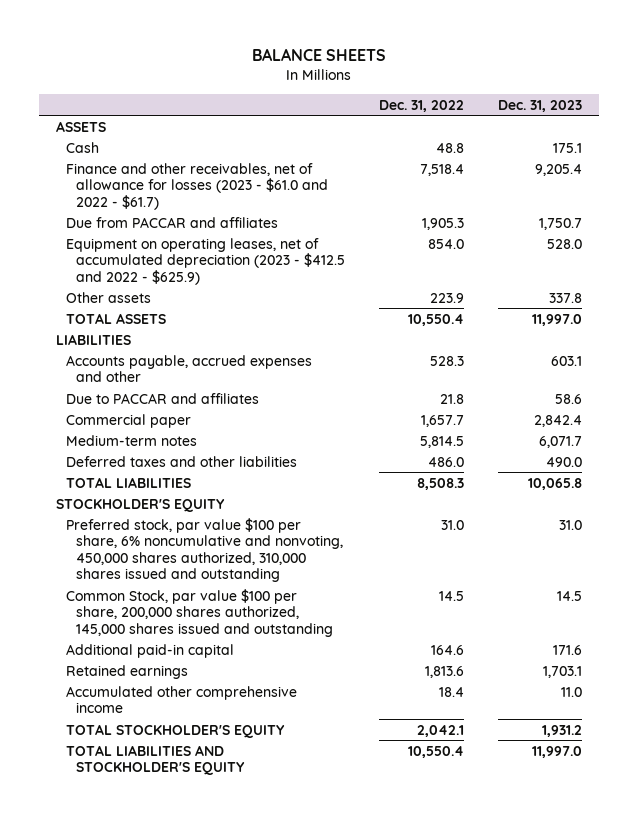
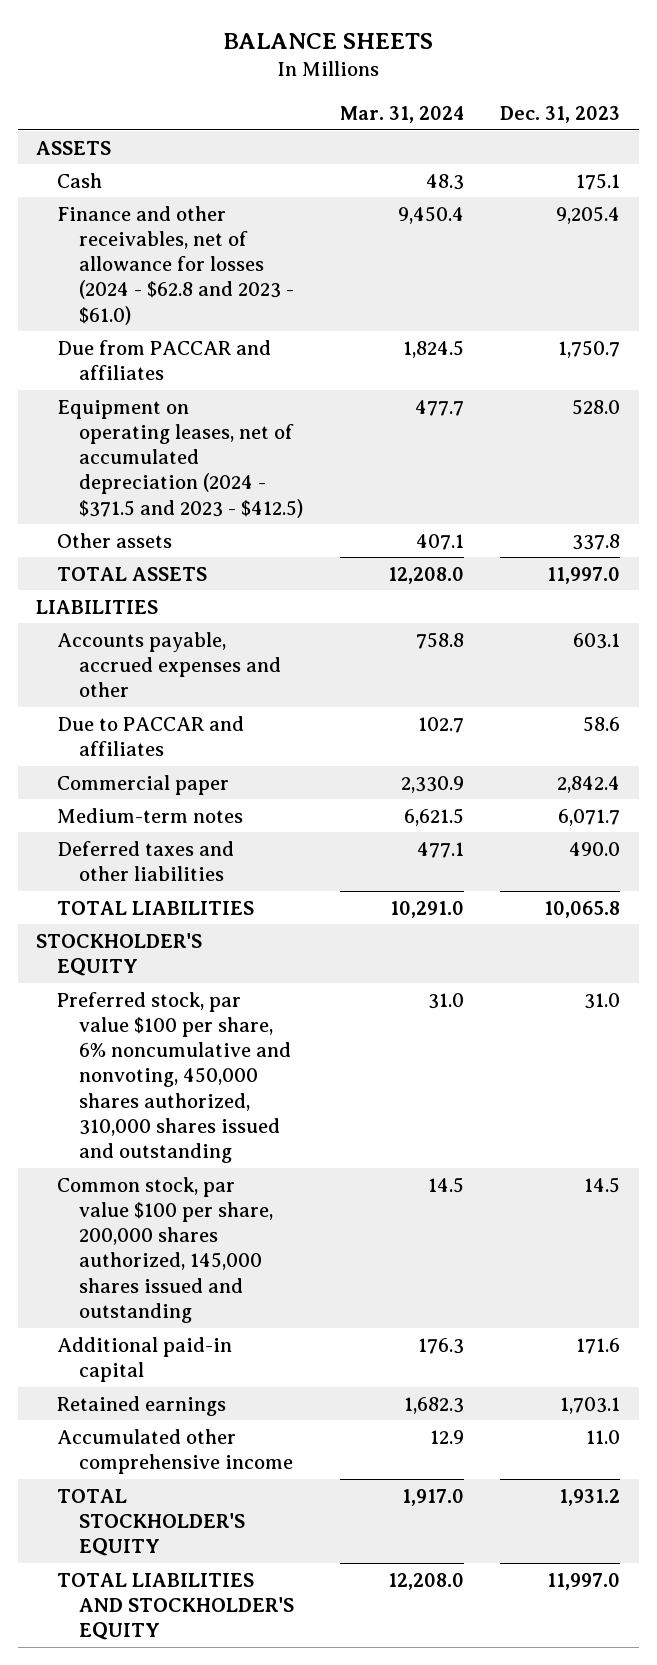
- | Dec. 31, 2022 | Dec. 31, 2023
+ | Mar. 31, 2024 | Dec. 31, 2023
- Finance and other receivables, net of allowance for losses (2023 - $61.0 and 2022 - $61.7) | 7,518.4 | 9,205.4
+ Finance and other receivables, net of allowance for losses (2024 - $62.8 and 2023 - $61.0) | 9,450.4 | 9,205.4
- Equipment on operating leases, net of accumulated depreciation (2023 - $412.5 and 2022 - $625.9) | 854.0 | 528.0
+ Equipment on operating leases, net of accumulated depreciation (2024 - $371.5 and 2023 - $412.5) | 477.7 | 528.0
- Common Stock, par value $100 per share, 200,000 shares authorized, 145,000 shares issued and outstanding | 14.5 | 14.5
+ Common stock, par value $100 per share, 200,000 shares authorized, 145,000 shares issued and outstanding | 14.5 | 14.5

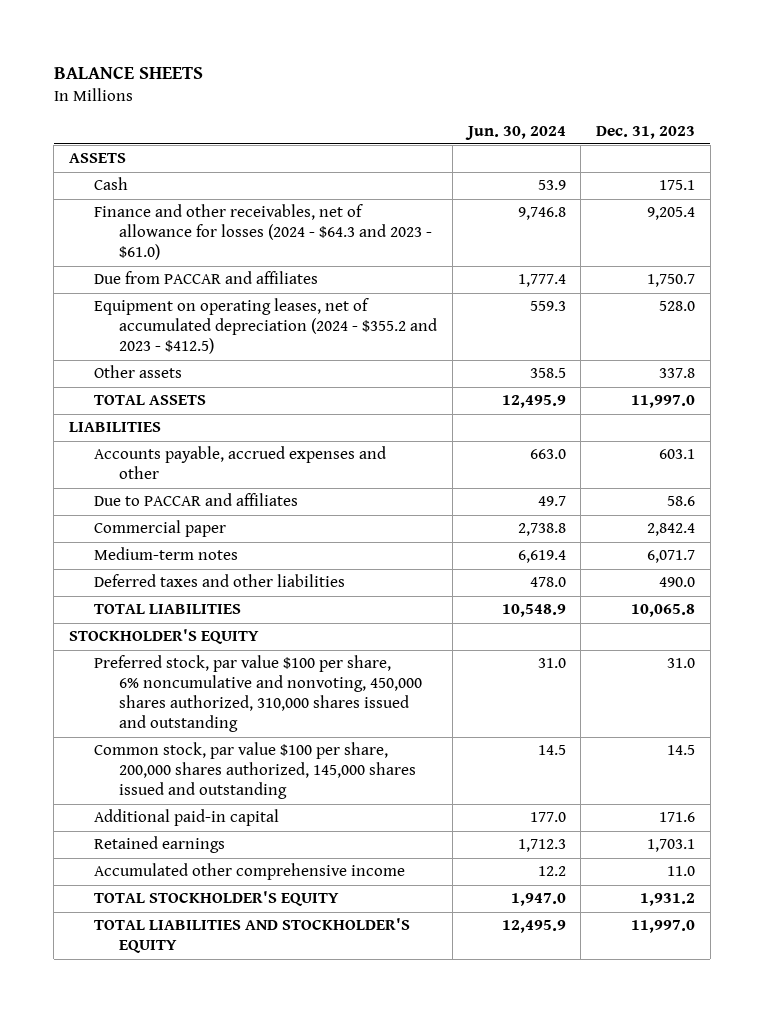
- | Mar. 31, 2024 | Dec. 31, 2023
+ | Jun. 30, 2024 | Dec. 31, 2023
- Finance and other receivables, net of allowance for losses (2024 - $62.8 and 2023 - $61.0) | 9,450.4 | 9,205.4
+ Finance and other receivables, net of allowance for losses (2024 - $64.3 and 2023 - $61.0) | 9,746.8 | 9,205.4
- Equipment on operating leases, net of accumulated depreciation (2024 - $371.5 and 2023 - $412.5) | 477.7 | 528.0
+ Equipment on operating leases, net of accumulated depreciation (2024 - $355.2 and 2023 - $412.5) | 559.3 | 528.0

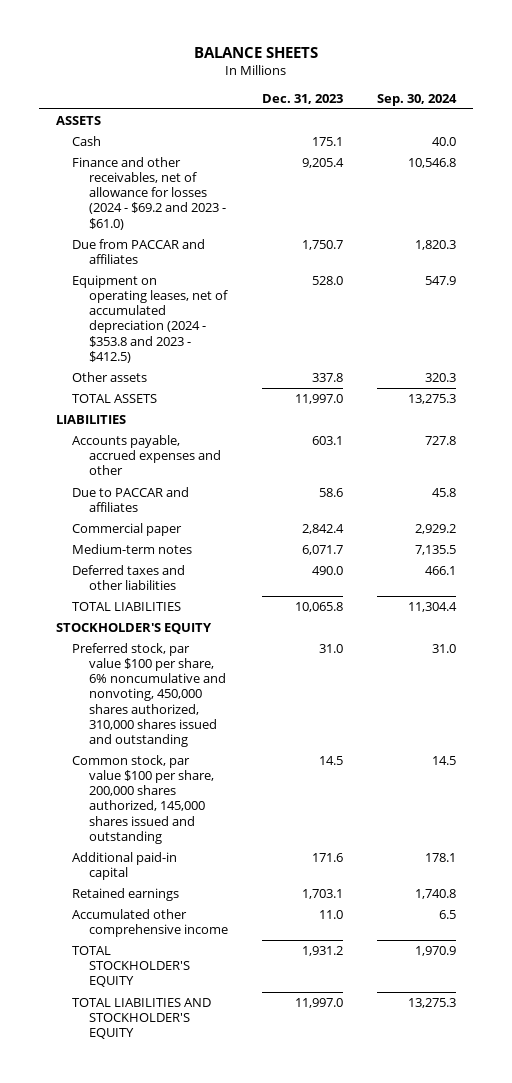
- | Jun. 30, 2024 | Dec. 31, 2023
+ | Dec. 31, 2023 | Sep. 30, 2024
- Finance and other receivables, net of allowance for losses (2024 - $64.3 and 2023 - $61.0) | 9,746.8 | 9,205.4
+ Finance and other receivables, net of allowance for losses (2024 - $69.2 and 2023 - $61.0) | 9,205.4 | 10,546.8
- Equipment on operating leases, net of accumulated depreciation (2024 - $355.2 and 2023 - $412.5) | 559.3 | 528.0
+ Equipment on operating leases, net of accumulated depreciation (2024 - $353.8 and 2023 - $412.5) | 528.0 | 547.9

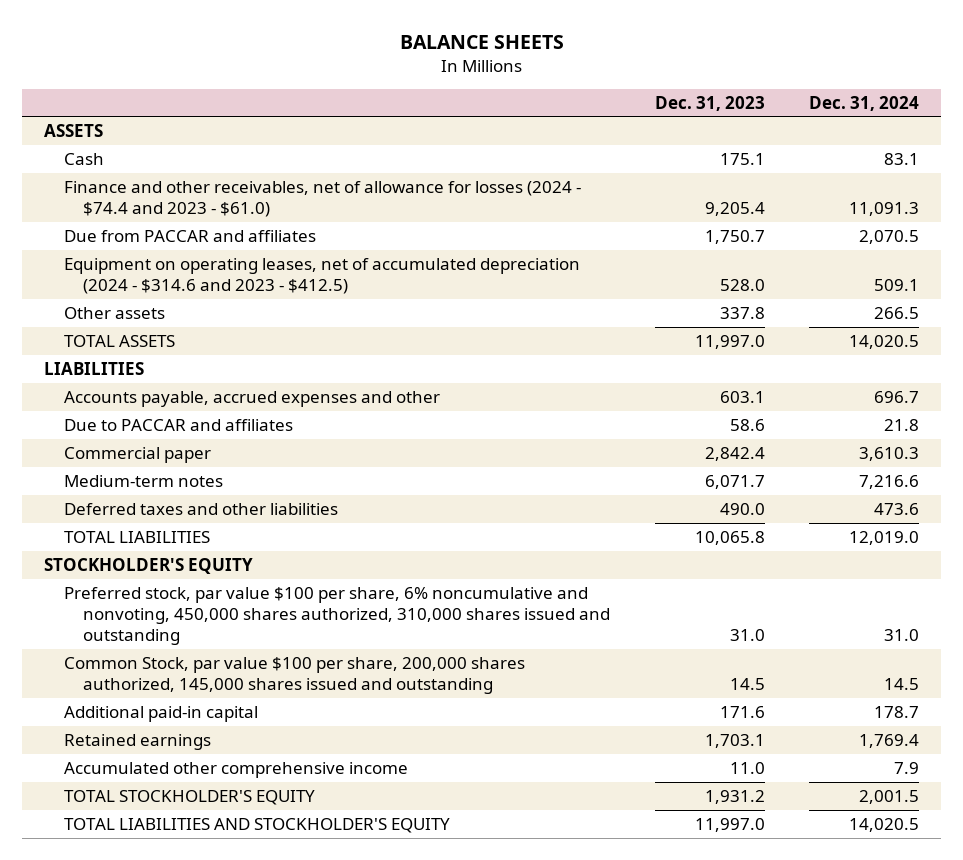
- | Dec. 31, 2023 | Sep. 30, 2024
+ | Dec. 31, 2023 | Dec. 31, 2024
- Finance and other receivables, net of allowance for losses (2024 - $69.2 and 2023 - $61.0) | 9,205.4 | 10,546.8
+ Finance and other receivables, net of allowance for losses (2024 - $74.4 and 2023 - $61.0) | 9,205.4 | 11,091.3
- Equipment on operating leases, net of accumulated depreciation (2024 - $353.8 and 2023 - $412.5) | 528.0 | 547.9
+ Equipment on operating leases, net of accumulated depreciation (2024 - $314.6 and 2023 - $412.5) | 528.0 | 509.1
- Common stock, par value $100 per share, 200,000 shares authorized, 145,000 shares issued and outstanding | 14.5 | 14.5
+ Common Stock, par value $100 per share, 200,000 shares authorized, 145,000 shares issued and outstanding | 14.5 | 14.5

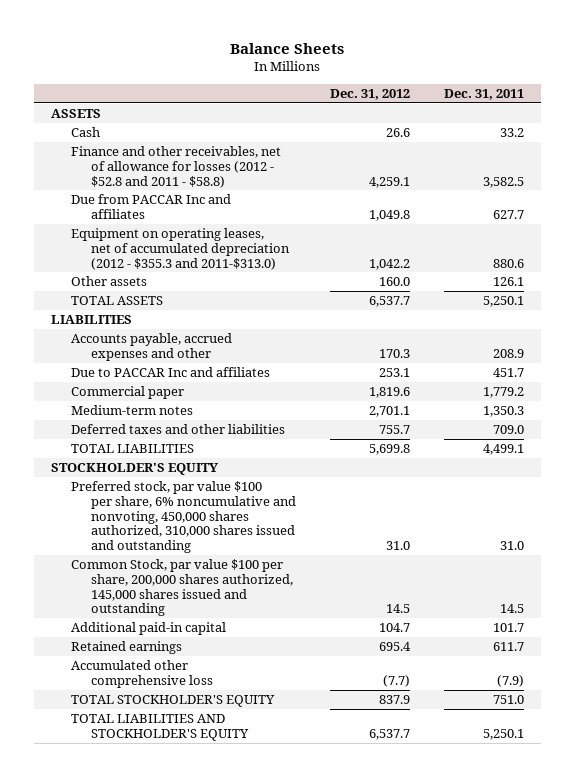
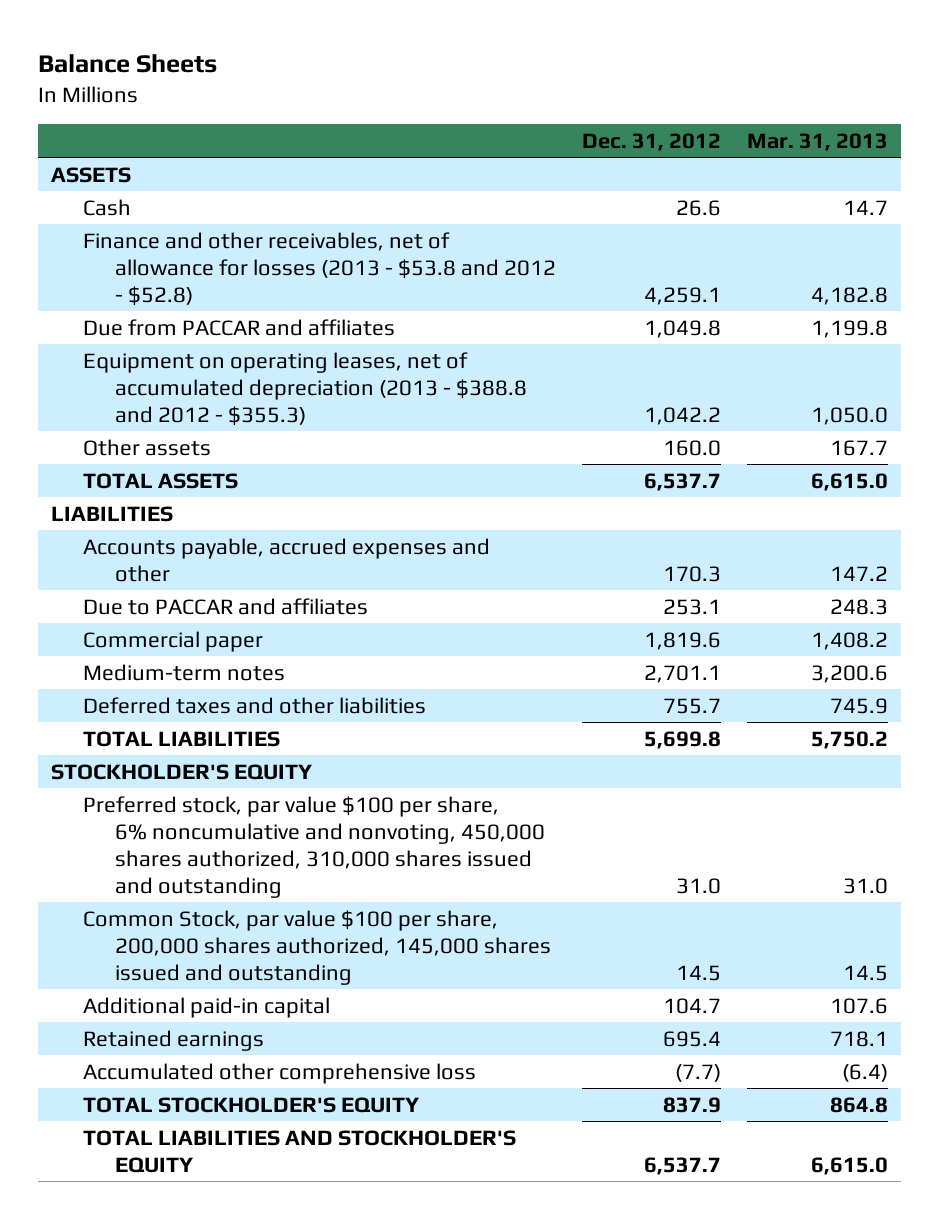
- | Dec. 31, 2012 | Dec. 31, 2011
+ | Dec. 31, 2012 | Mar. 31, 2013
- Finance and other receivables, net of allowance for losses (2012 - $52.8 and 2011 - $58.8) | 4,259.1 | 3,582.5
- Due from PACCAR Inc and affiliates | 1,049.8 | 627.7
- Equipment on operating leases, net of accumulated depreciation (2012 - $355.3 and 2011-$313.0) | 1,042.2 | 880.6
+ Finance and other receivables, net of allowance for losses (2013 - $53.8 and 2012 - $52.8) | 4,259.1 | 4,182.8
+ Due from PACCAR and affiliates | 1,049.8 | 1,199.8
+ Equipment on operating leases, net of accumulated depreciation (2013 - $388.8 and 2012 - $355.3) | 1,042.2 | 1,050.0
- Due to PACCAR Inc and affiliates | 253.1 | 451.7
+ Due to PACCAR and affiliates | 253.1 | 248.3

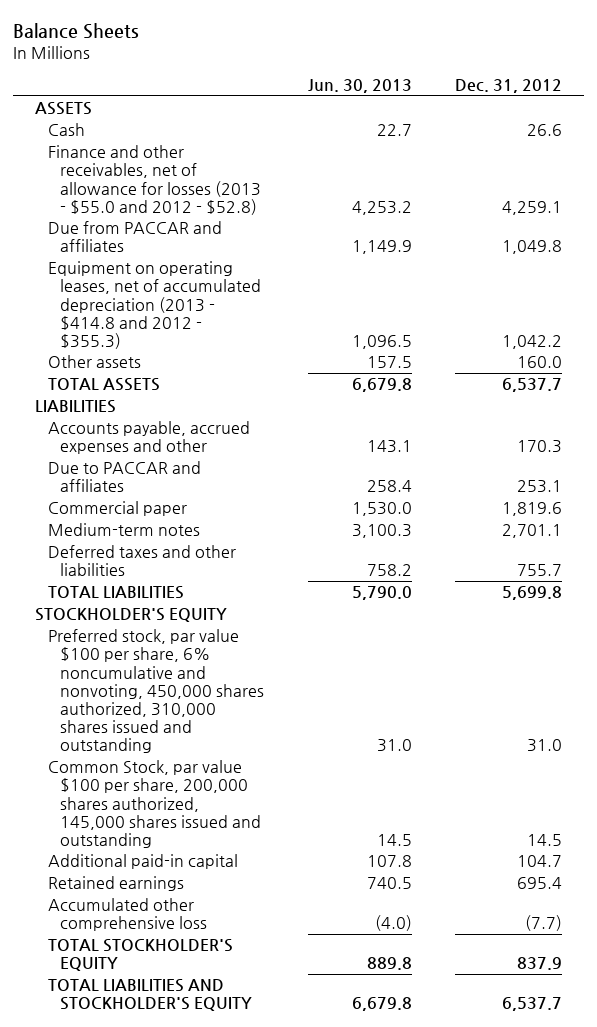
- | Dec. 31, 2012 | Mar. 31, 2013
+ | Jun. 30, 2013 | Dec. 31, 2012
- Finance and other receivables, net of allowance for losses (2013 - $53.8 and 2012 - $52.8) | 4,259.1 | 4,182.8
+ Finance and other receivables, net of allowance for losses (2013 - $55.0 and 2012 - $52.8) | 4,253.2 | 4,259.1
- Equipment on operating leases, net of accumulated depreciation (2013 - $388.8 and 2012 - $355.3) | 1,042.2 | 1,050.0
+ Equipment on operating leases, net of accumulated depreciation (2013 - $414.8 and 2012 - $355.3) | 1,096.5 | 1,042.2

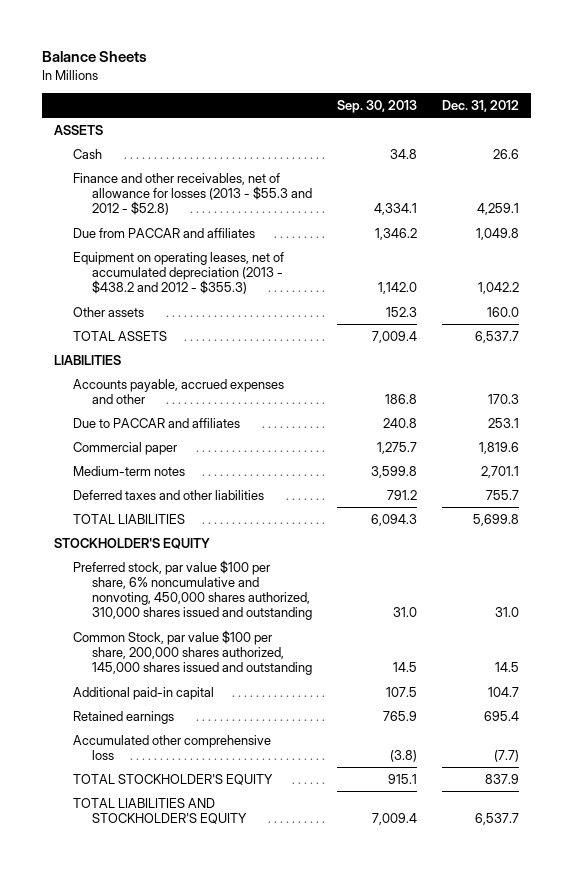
- | Jun. 30, 2013 | Dec. 31, 2012
+ | Sep. 30, 2013 | Dec. 31, 2012
- Finance and other receivables, net of allowance for losses (2013 - $55.0 and 2012 - $52.8) | 4,253.2 | 4,259.1
+ Finance and other receivables, net of allowance for losses (2013 - $55.3 and 2012 - $52.8) | 4,334.1 | 4,259.1
- Equipment on operating leases, net of accumulated depreciation (2013 - $414.8 and 2012 - $355.3) | 1,096.5 | 1,042.2
+ Equipment on operating leases, net of accumulated depreciation (2013 - $438.2 and 2012 - $355.3) | 1,142.0 | 1,042.2

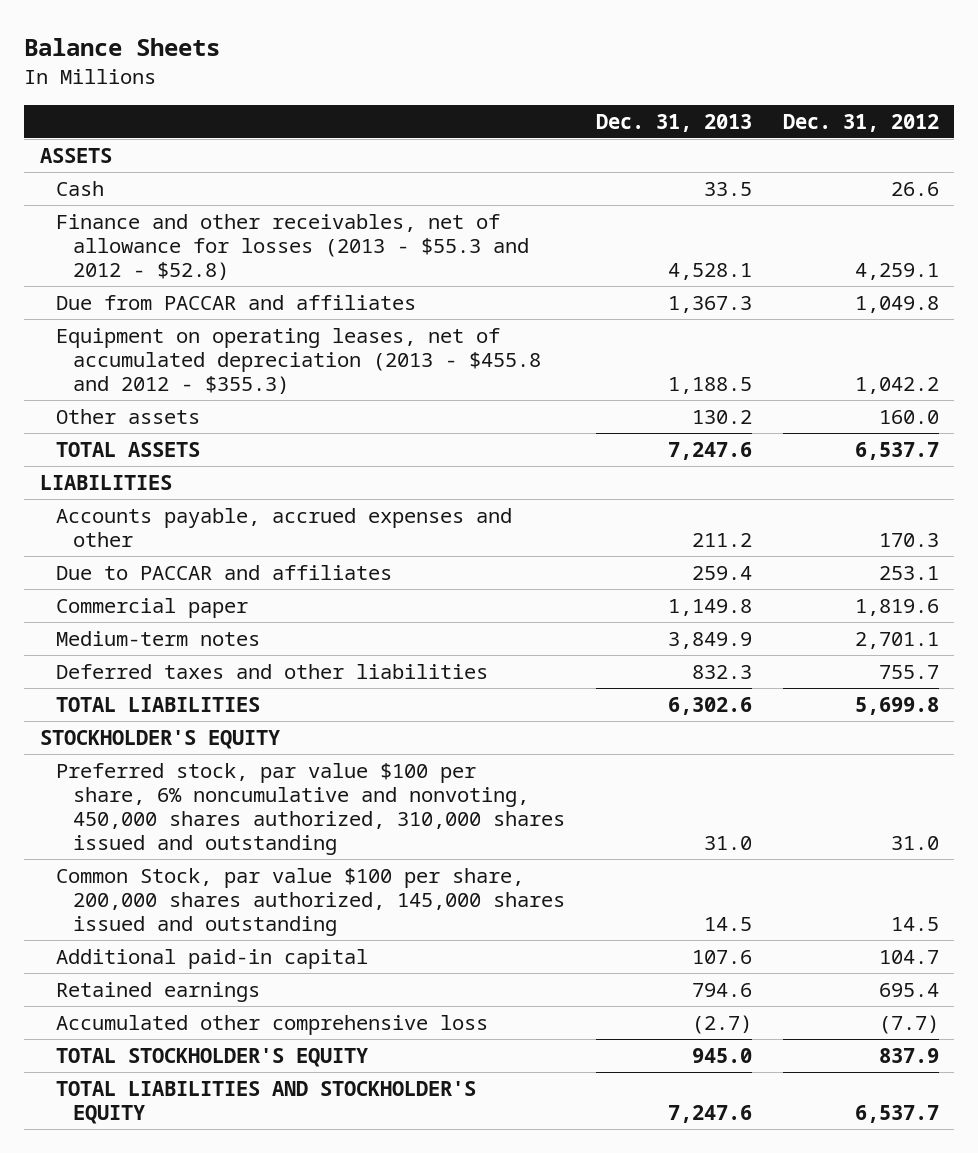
- | Sep. 30, 2013 | Dec. 31, 2012
+ | Dec. 31, 2013 | Dec. 31, 2012
- Equipment on operating leases, net of accumulated depreciation (2013 - $438.2 and 2012 - $355.3) | 1,142.0 | 1,042.2
+ Equipment on operating leases, net of accumulated depreciation (2013 - $455.8 and 2012 - $355.3) | 1,188.5 | 1,042.2

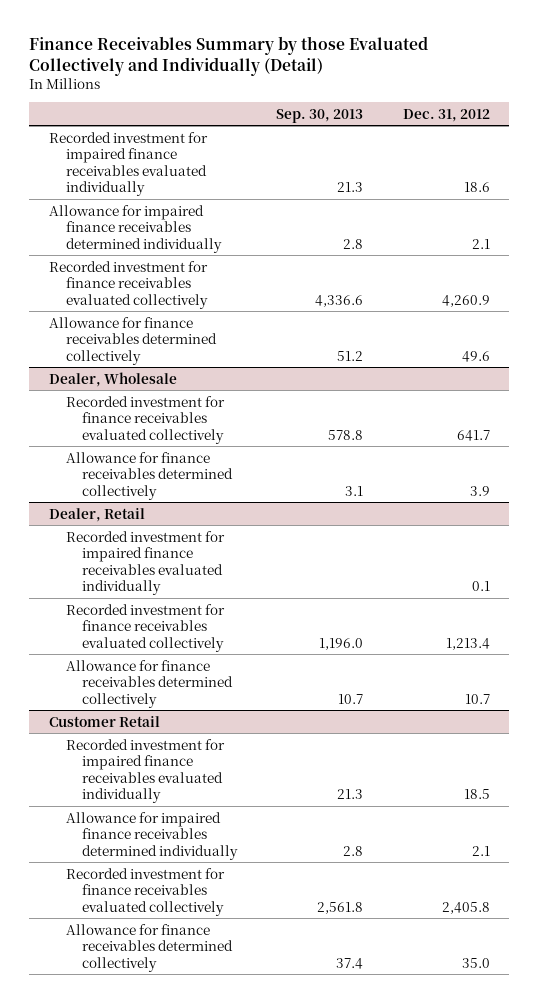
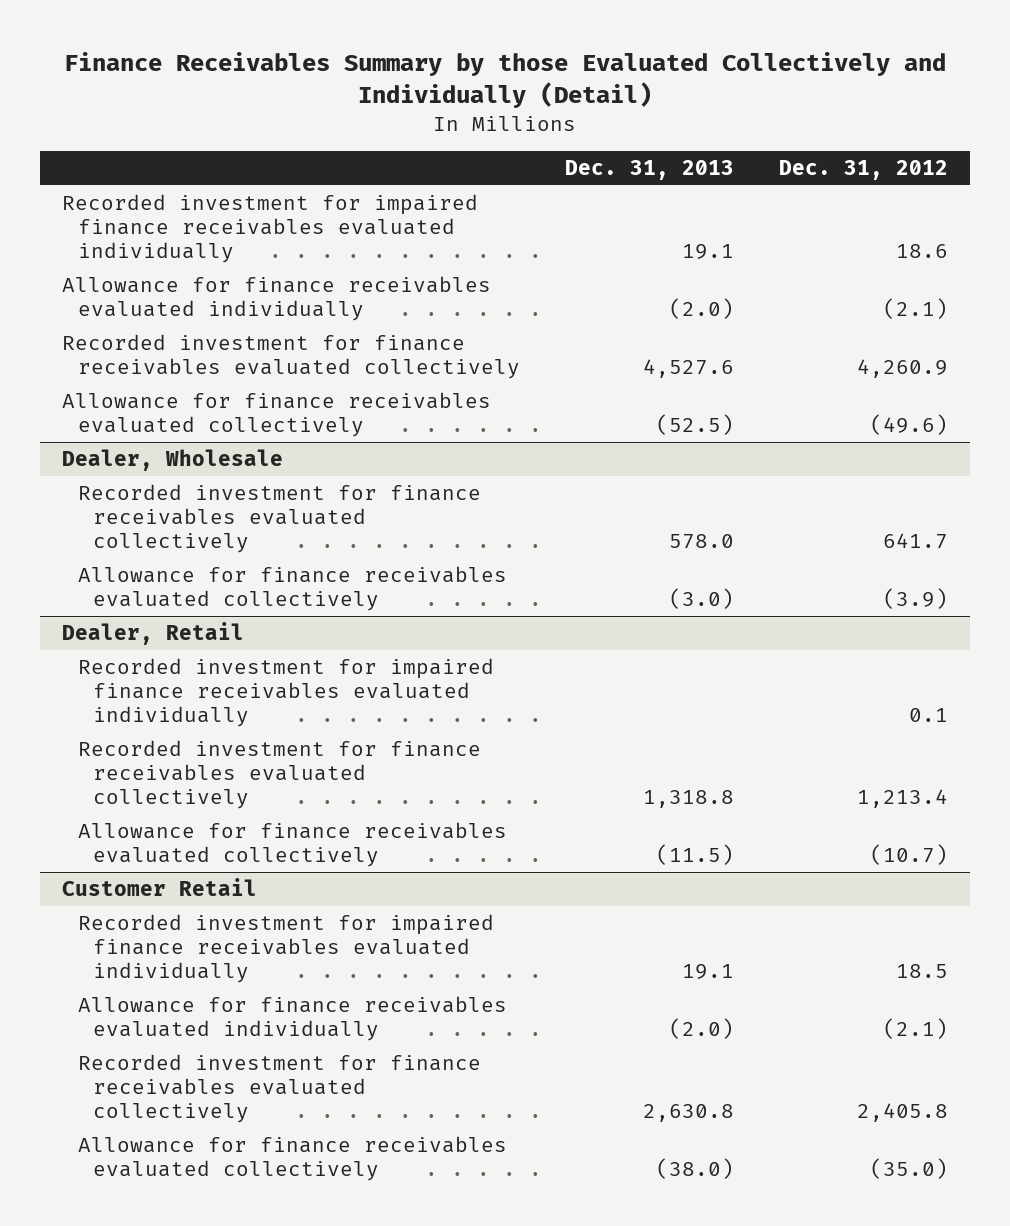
- | Sep. 30, 2013 | Dec. 31, 2012
+ | Dec. 31, 2013 | Dec. 31, 2012
- Allowance for impaired finance receivables determined individually | 2.8 | 2.1
+ Allowance for finance receivables evaluated individually | (2.0) | (2.1)
- Allowance for finance receivables determined collectively | 51.2 | 49.6
+ Allowance for finance receivables evaluated collectively | (52.5) | (49.6)
@ Dealer, Wholesale
- Allowance for finance receivables determined collectively | 3.1 | 3.9
+ Allowance for finance receivables evaluated collectively | (3.0) | (3.9)
@ Dealer, Retail
- Allowance for finance receivables determined collectively | 10.7 | 10.7
+ Allowance for finance receivables evaluated collectively | (11.5) | (10.7)
@ Customer Retail
- Allowance for impaired finance receivables determined individually | 2.8 | 2.1
+ Allowance for finance receivables evaluated individually | (2.0) | (2.1)
- Allowance for finance receivables determined collectively | 37.4 | 35.0
+ Allowance for finance receivables evaluated collectively | (38.0) | (35.0)

